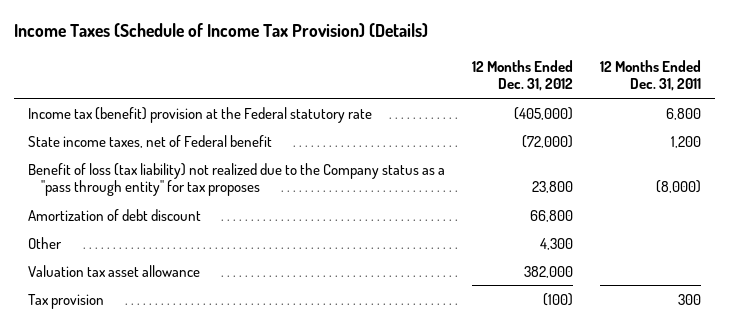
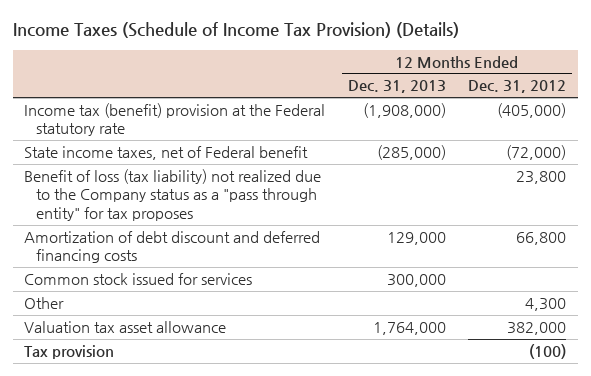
- | 12 Months Ended Dec. 31, 2012 | 12 Months Ended Dec. 31, 2011
+ | 12 Months Ended Dec. 31, 2013 | 12 Months Ended Dec. 31, 2012
- Amortization of debt discount | 66,800 |
+ Amortization of debt discount and deferred financing costs | 129,000 | 66,800
+ Common stock issued for services | 300,000 |

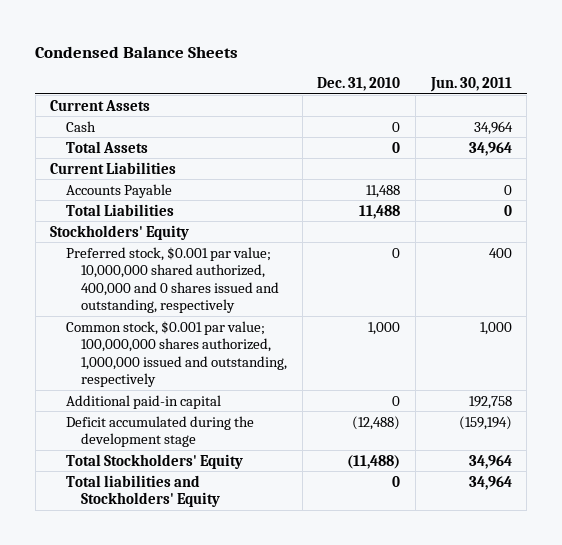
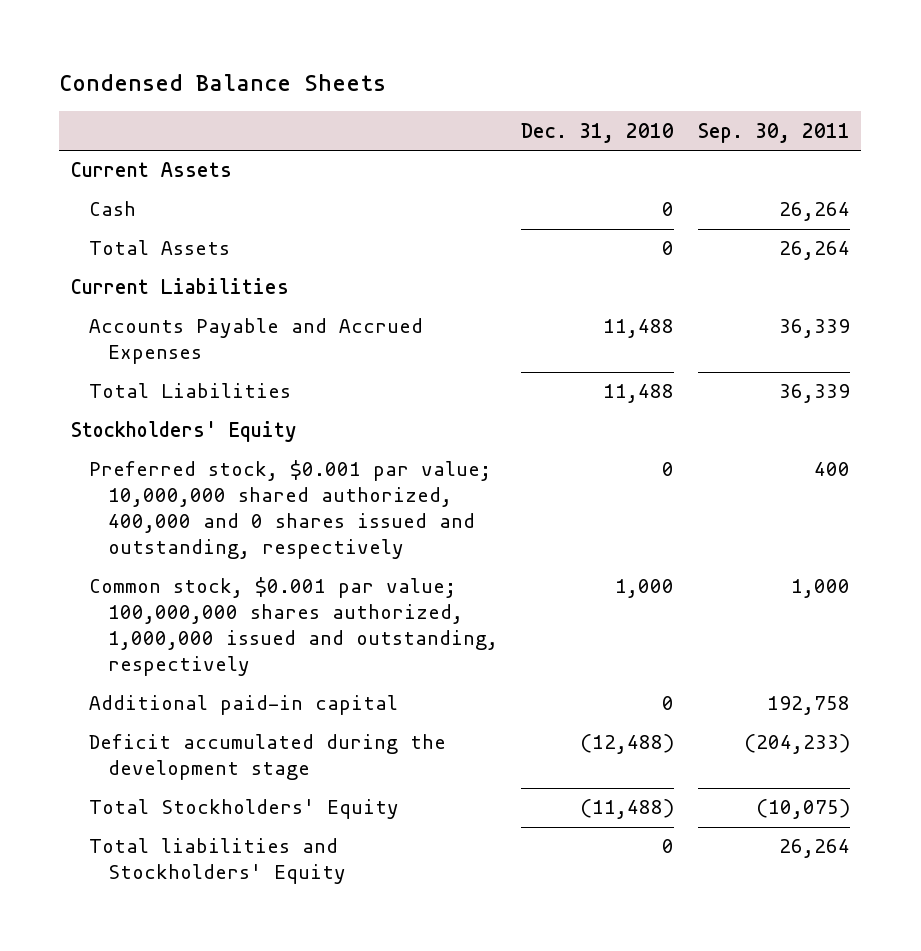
- | Dec. 31, 2010 | Jun. 30, 2011
+ | Dec. 31, 2010 | Sep. 30, 2011
- Accounts Payable | 11,488 | 0
+ Accounts Payable and Accrued Expenses | 11,488 | 36,339

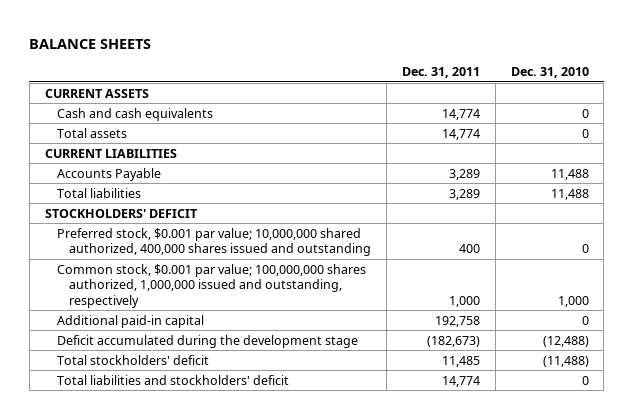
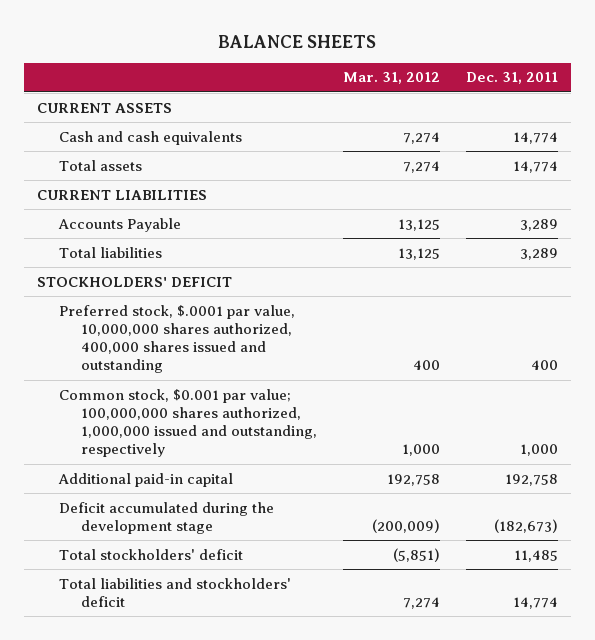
- | Dec. 31, 2011 | Dec. 31, 2010
+ | Mar. 31, 2012 | Dec. 31, 2011
- Preferred stock, $0.001 par value; 10,000,000 shared authorized, 400,000 shares issued and outstanding | 400 | 0
+ Preferred stock, $.0001 par value, 10,000,000 shares authorized, 400,000 shares issued and outstanding | 400 | 400

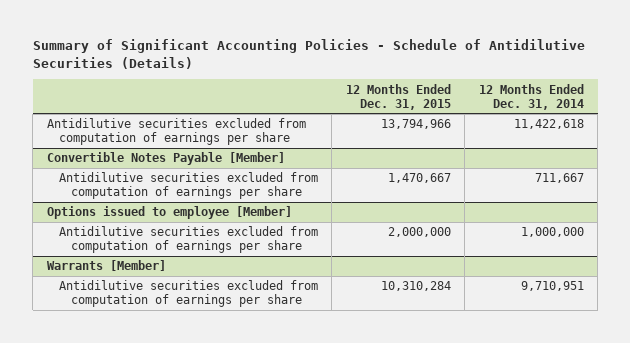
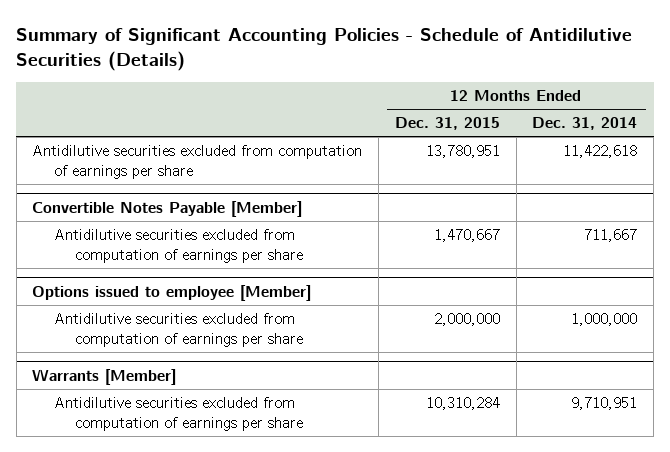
- Antidilutive securities excluded from computation of earnings per share | 13,794,966 | 11,422,618
+ Antidilutive securities excluded from computation of earnings per share | 13,780,951 | 11,422,618

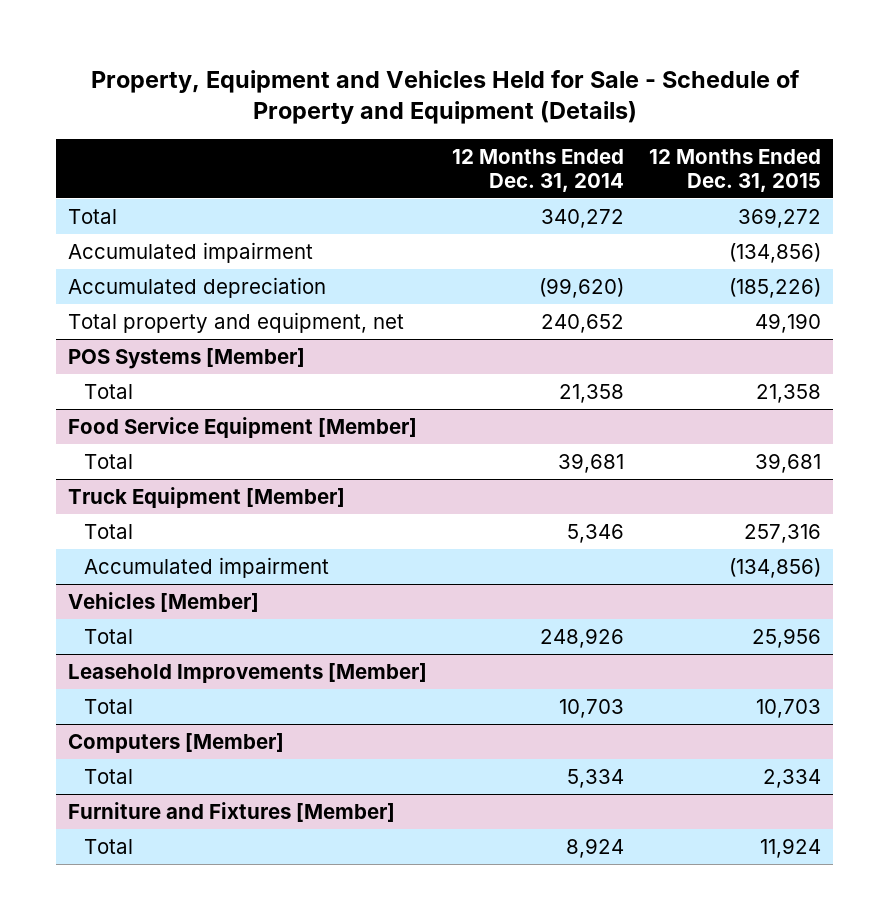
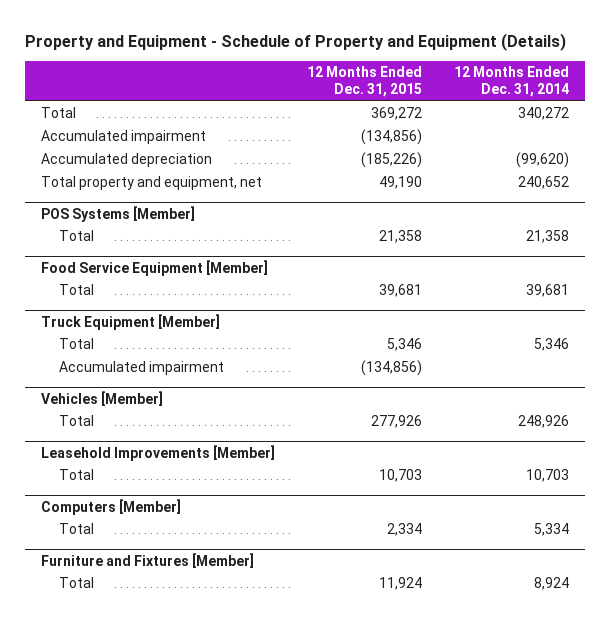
- Property, Equipment and Vehicles Held for Sale - Schedule of Property and Equipment (Details)
+ Property and Equipment - Schedule of Property and Equipment (Details)
- | 12 Months Ended Dec. 31, 2014 | 12 Months Ended Dec. 31, 2015
+ | 12 Months Ended Dec. 31, 2015 | 12 Months Ended Dec. 31, 2014
@ Truck Equipment [Member]
- Total | 5,346 | 257,316
+ Total | 5,346 | 5,346
@ Vehicles [Member]
- Total | 248,926 | 25,956
+ Total | 277,926 | 248,926

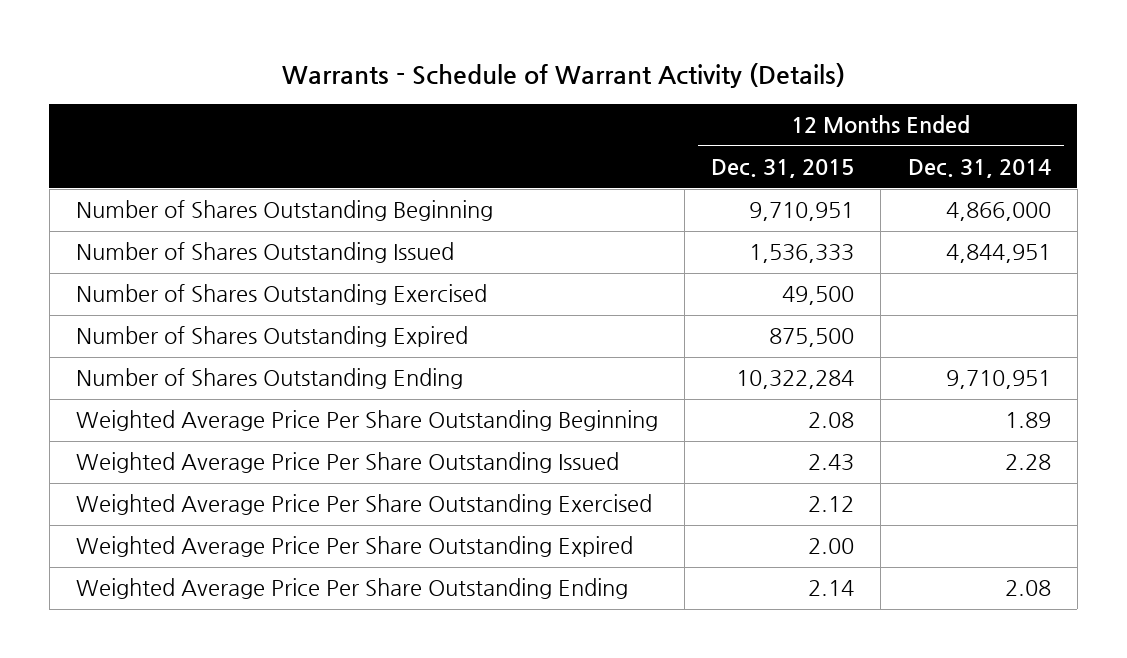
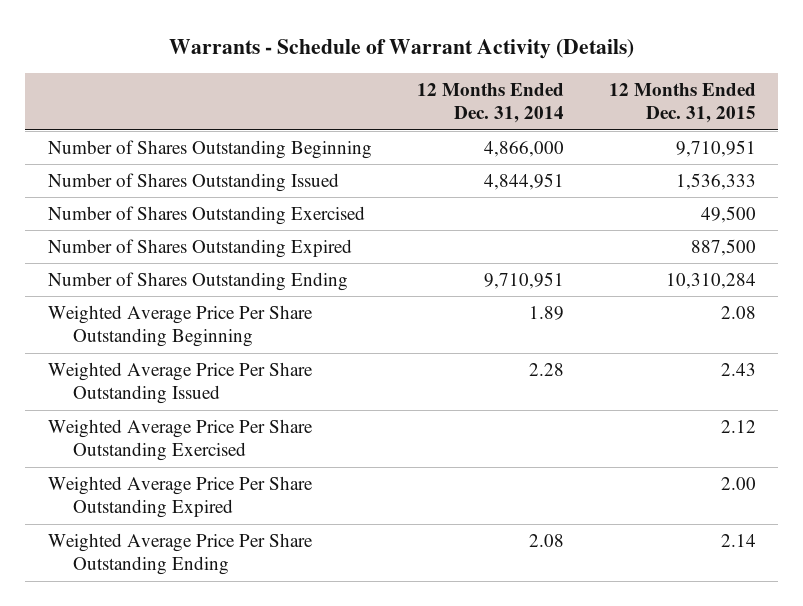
- | 12 Months Ended Dec. 31, 2015 | 12 Months Ended Dec. 31, 2014
+ | 12 Months Ended Dec. 31, 2014 | 12 Months Ended Dec. 31, 2015
- Number of Shares Outstanding Expired | 875,500 |
- Number of Shares Outstanding Ending | 10,322,284 | 9,710,951
+ Number of Shares Outstanding Expired | | 887,500
+ Number of Shares Outstanding Ending | 9,710,951 | 10,310,284

